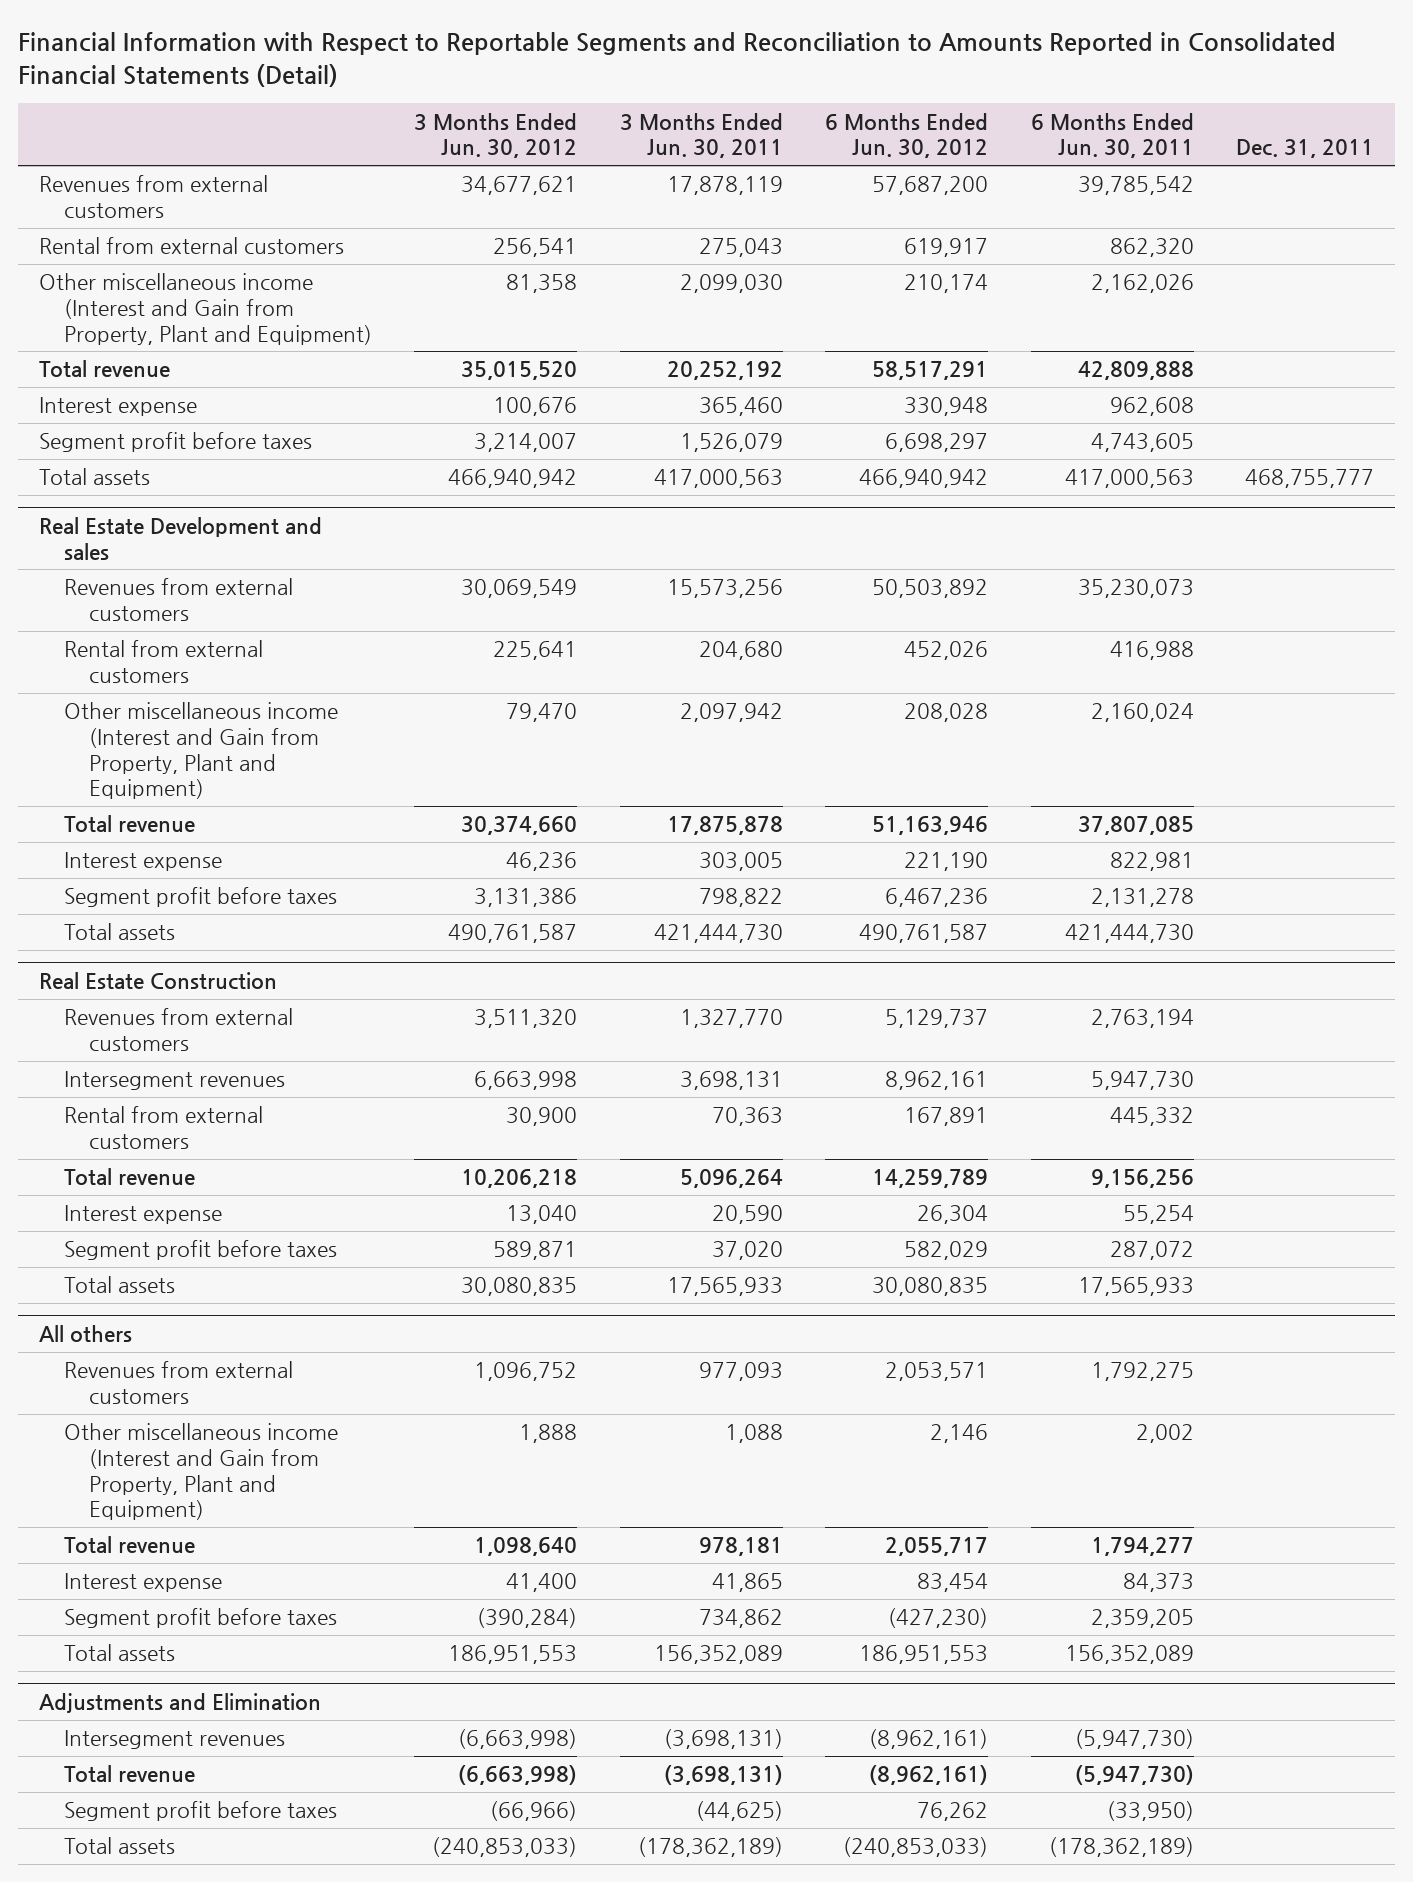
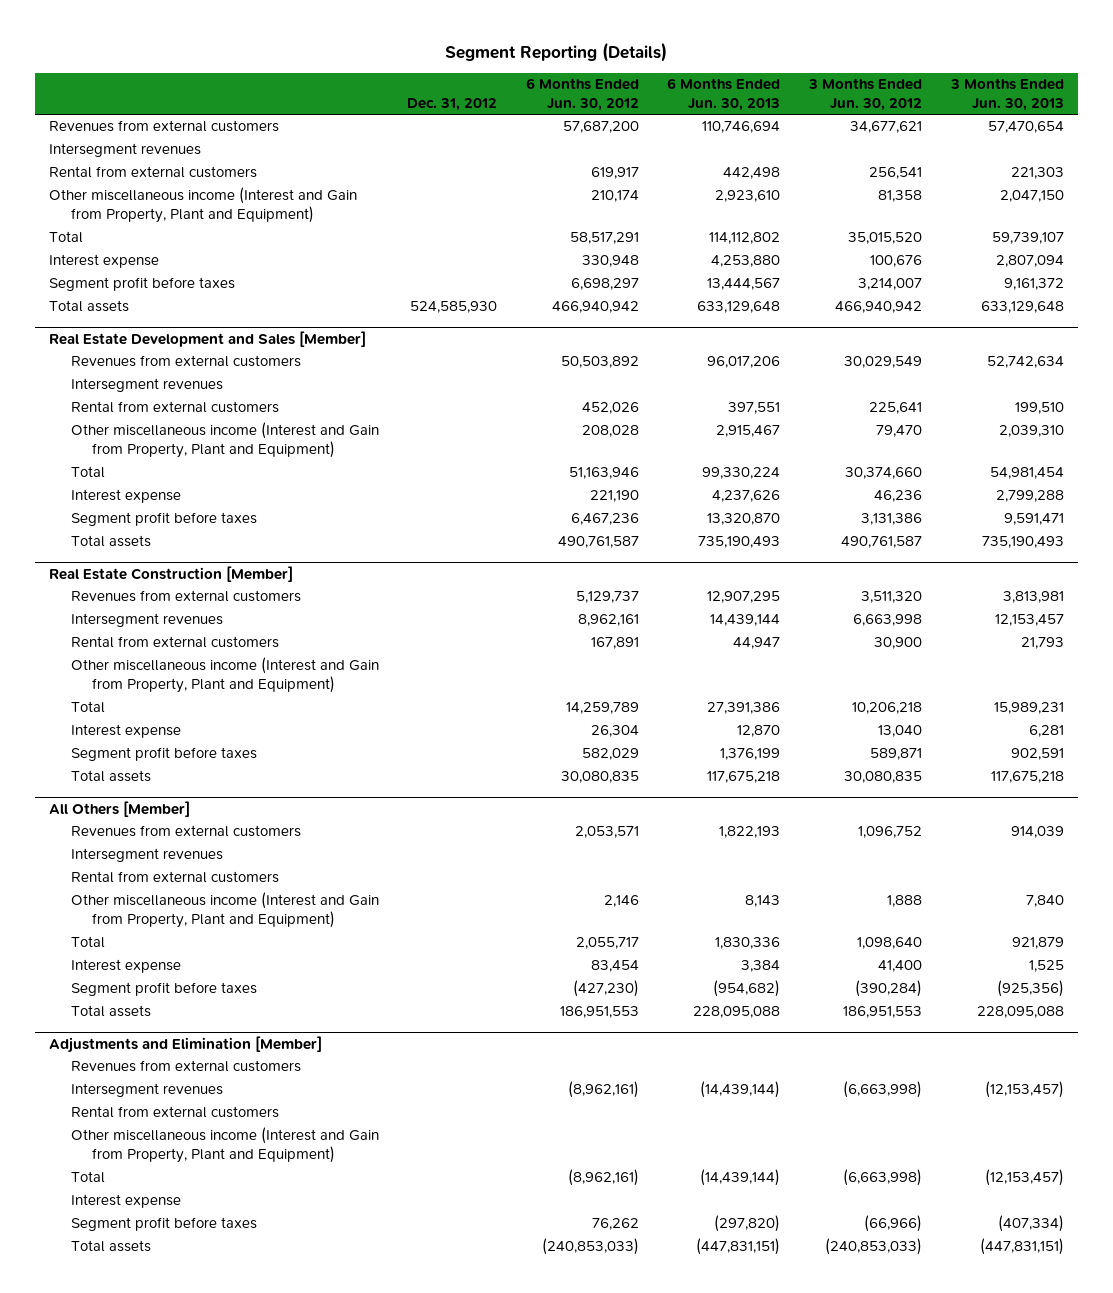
- Financial Information with Respect to Reportable Segments and Reconciliation to Amounts Reported in Consolidated Financial Statements (Detail)
+ Segment Reporting (Details)
- | 3 Months Ended Jun. 30, 2012 | 3 Months Ended Jun. 30, 2011 | 6 Months Ended Jun. 30, 2012 | 6 Months Ended Jun. 30, 2011 | Dec. 31, 2011
+ | Dec. 31, 2012 | 6 Months Ended Jun. 30, 2012 | 6 Months Ended Jun. 30, 2013 | 3 Months Ended Jun. 30, 2012 | 3 Months Ended Jun. 30, 2013
+ Intersegment revenues
- Total revenue | 35,015,520 | 20,252,192 | 58,517,291 | 42,809,888 |
+ Total | | 58,517,291 | 114,112,802 | 35,015,520 | 59,739,107
- Real Estate Development and sales
- Revenues from external customers | 30,069,549 | 15,573,256 | 50,503,892 | 35,230,073 |
+ Real Estate Development and Sales [Member]
+ Revenues from external customers | | 50,503,892 | 96,017,206 | 30,029,549 | 52,742,634
+ Intersegment revenues
- Total revenue | 30,374,660 | 17,875,878 | 51,163,946 | 37,807,085 |
+ Total | | 51,163,946 | 99,330,224 | 30,374,660 | 54,981,454
- Real Estate Construction
+ Real Estate Construction [Member]
- Total revenue | 10,206,218 | 5,096,264 | 14,259,789 | 9,156,256 |
+ Other miscellaneous income (Interest and Gain from Property, Plant and Equipment)
+ Total | | 14,259,789 | 27,391,386 | 10,206,218 | 15,989,231
- All others
+ All Others [Member]
+ Intersegment revenues
+ Rental from external customers
- Total revenue | 1,098,640 | 978,181 | 2,055,717 | 1,794,277 |
+ Total | | 2,055,717 | 1,830,336 | 1,098,640 | 921,879
- Adjustments and Elimination
+ Adjustments and Elimination [Member]
+ Revenues from external customers
- Total revenue | (6,663,998) | (3,698,131) | (8,962,161) | (5,947,730) |
+ Rental from external customers
+ Other miscellaneous income (Interest and Gain from Property, Plant and Equipment)
+ Total | | (8,962,161) | (14,439,144) | (6,663,998) | (12,153,457)
+ Interest expense

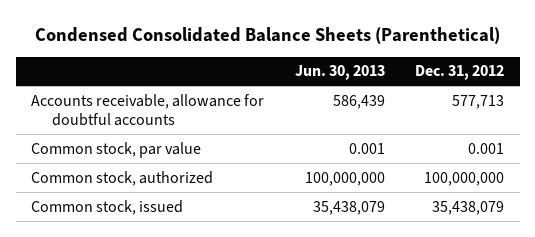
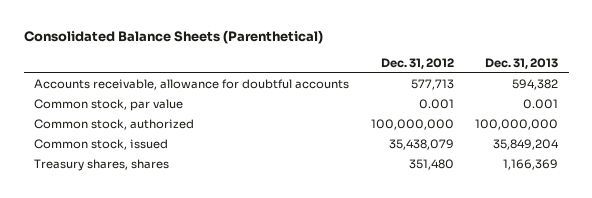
- Condensed Consolidated Balance Sheets (Parenthetical)
+ Consolidated Balance Sheets (Parenthetical)
- | Jun. 30, 2013 | Dec. 31, 2012
+ | Dec. 31, 2012 | Dec. 31, 2013
+ Treasury shares, shares | 351,480 | 1,166,369

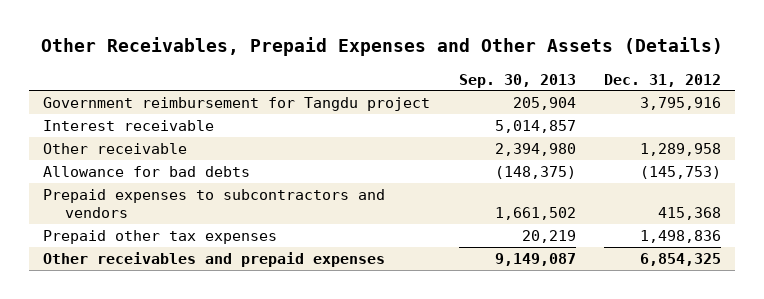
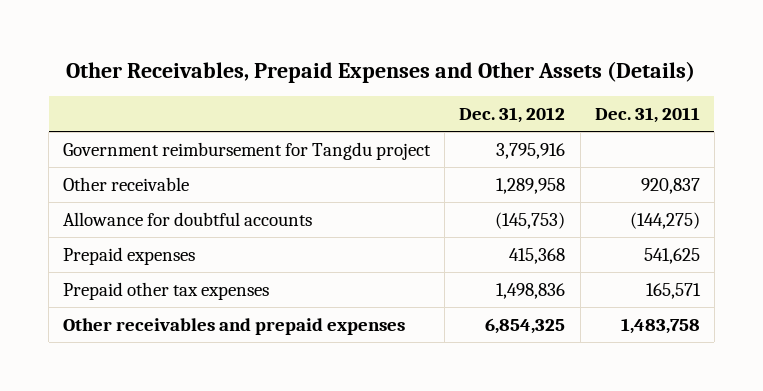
- | Sep. 30, 2013 | Dec. 31, 2012
+ | Dec. 31, 2012 | Dec. 31, 2011
- Interest receivable | 5,014,857 |
- Allowance for bad debts | (148,375) | (145,753)
- Prepaid expenses to subcontractors and vendors | 1,661,502 | 415,368
+ Allowance for doubtful accounts | (145,753) | (144,275)
+ Prepaid expenses | 415,368 | 541,625

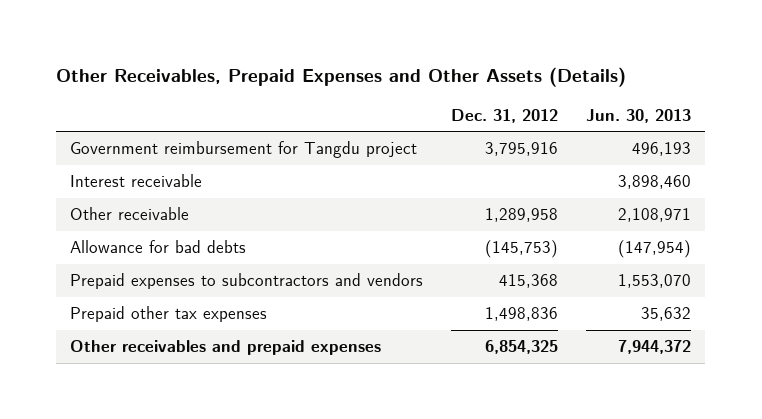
- | Dec. 31, 2012 | Dec. 31, 2011
+ | Dec. 31, 2012 | Jun. 30, 2013
+ Interest receivable | | 3,898,460
- Allowance for doubtful accounts | (145,753) | (144,275)
- Prepaid expenses | 415,368 | 541,625
+ Allowance for bad debts | (145,753) | (147,954)
+ Prepaid expenses to subcontractors and vendors | 415,368 | 1,553,070

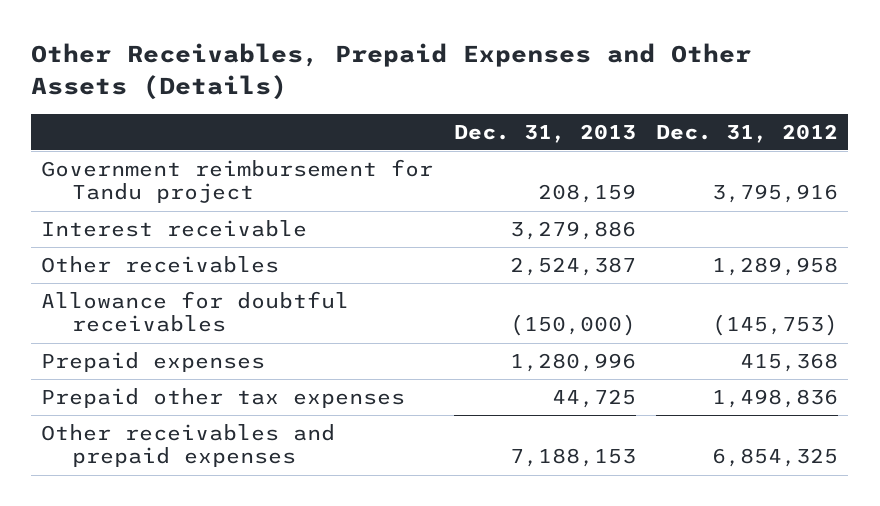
- | Dec. 31, 2012 | Jun. 30, 2013
+ | Dec. 31, 2013 | Dec. 31, 2012
- Government reimbursement for Tangdu project | 3,795,916 | 496,193
+ Government reimbursement for Tandu project | 208,159 | 3,795,916
- Other receivable | 1,289,958 | 2,108,971
- Allowance for bad debts | (145,753) | (147,954)
- Prepaid expenses to subcontractors and vendors | 415,368 | 1,553,070
+ Other receivables | 2,524,387 | 1,289,958
+ Allowance for doubtful receivables | (150,000) | (145,753)
+ Prepaid expenses | 1,280,996 | 415,368

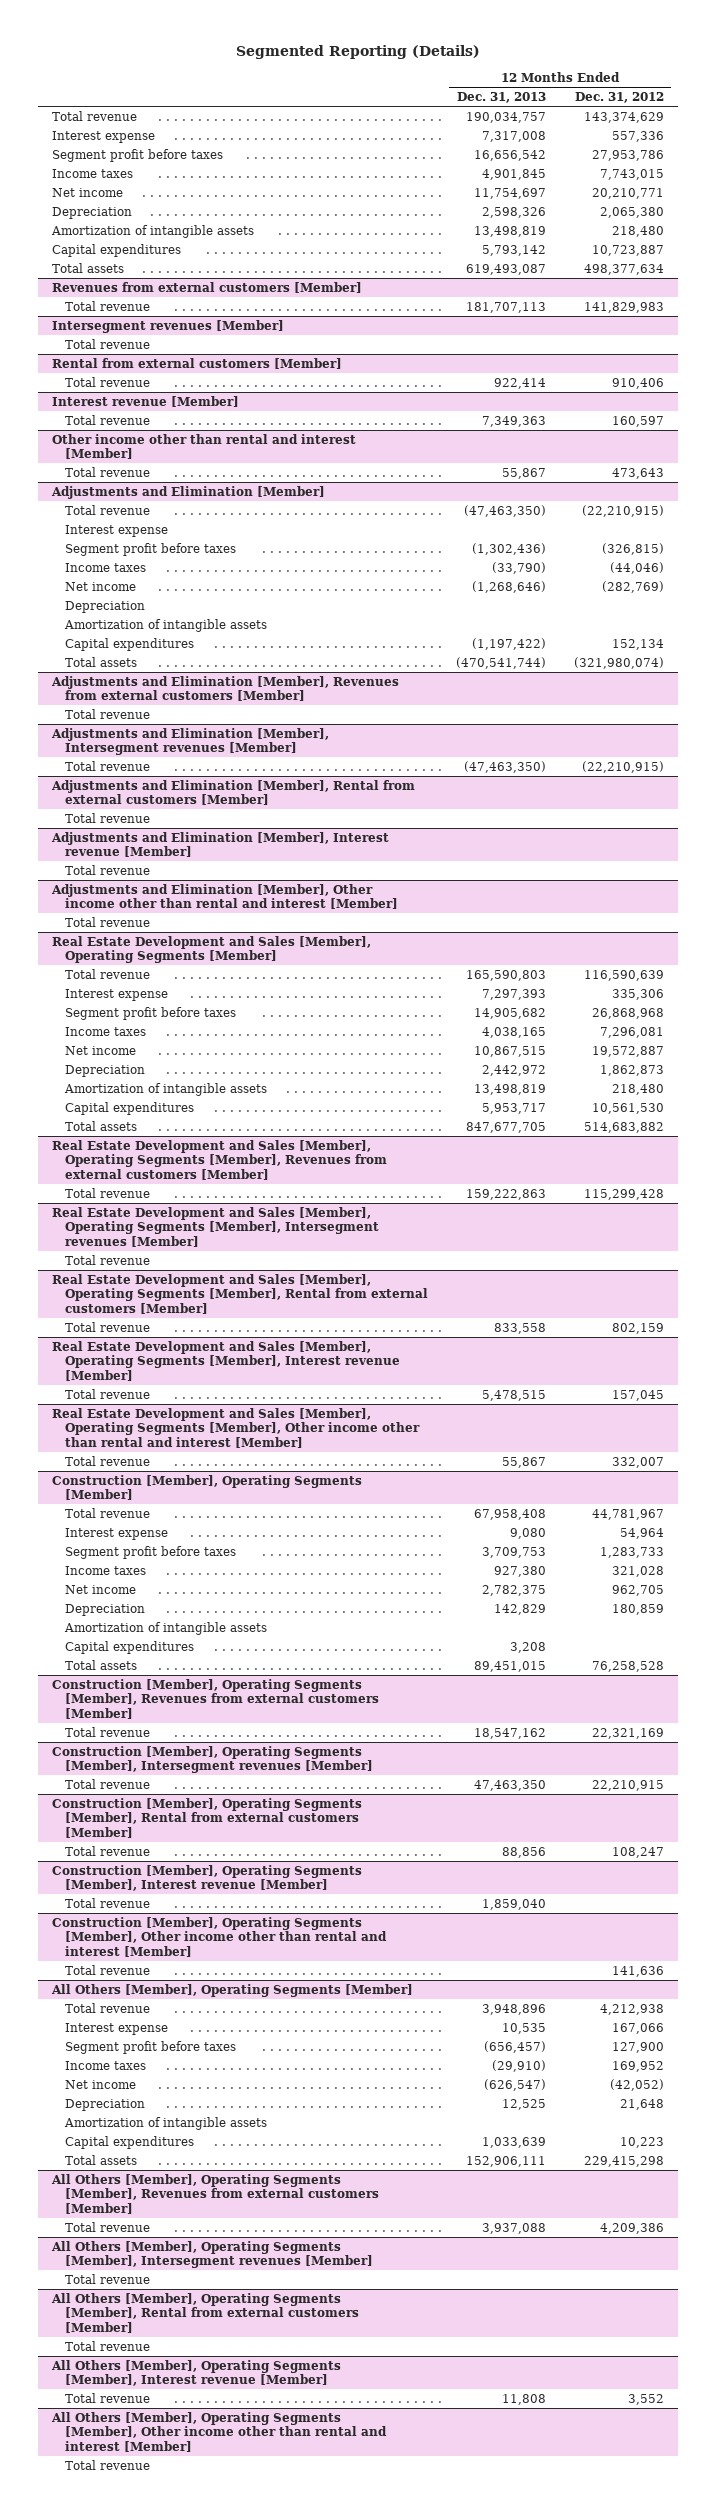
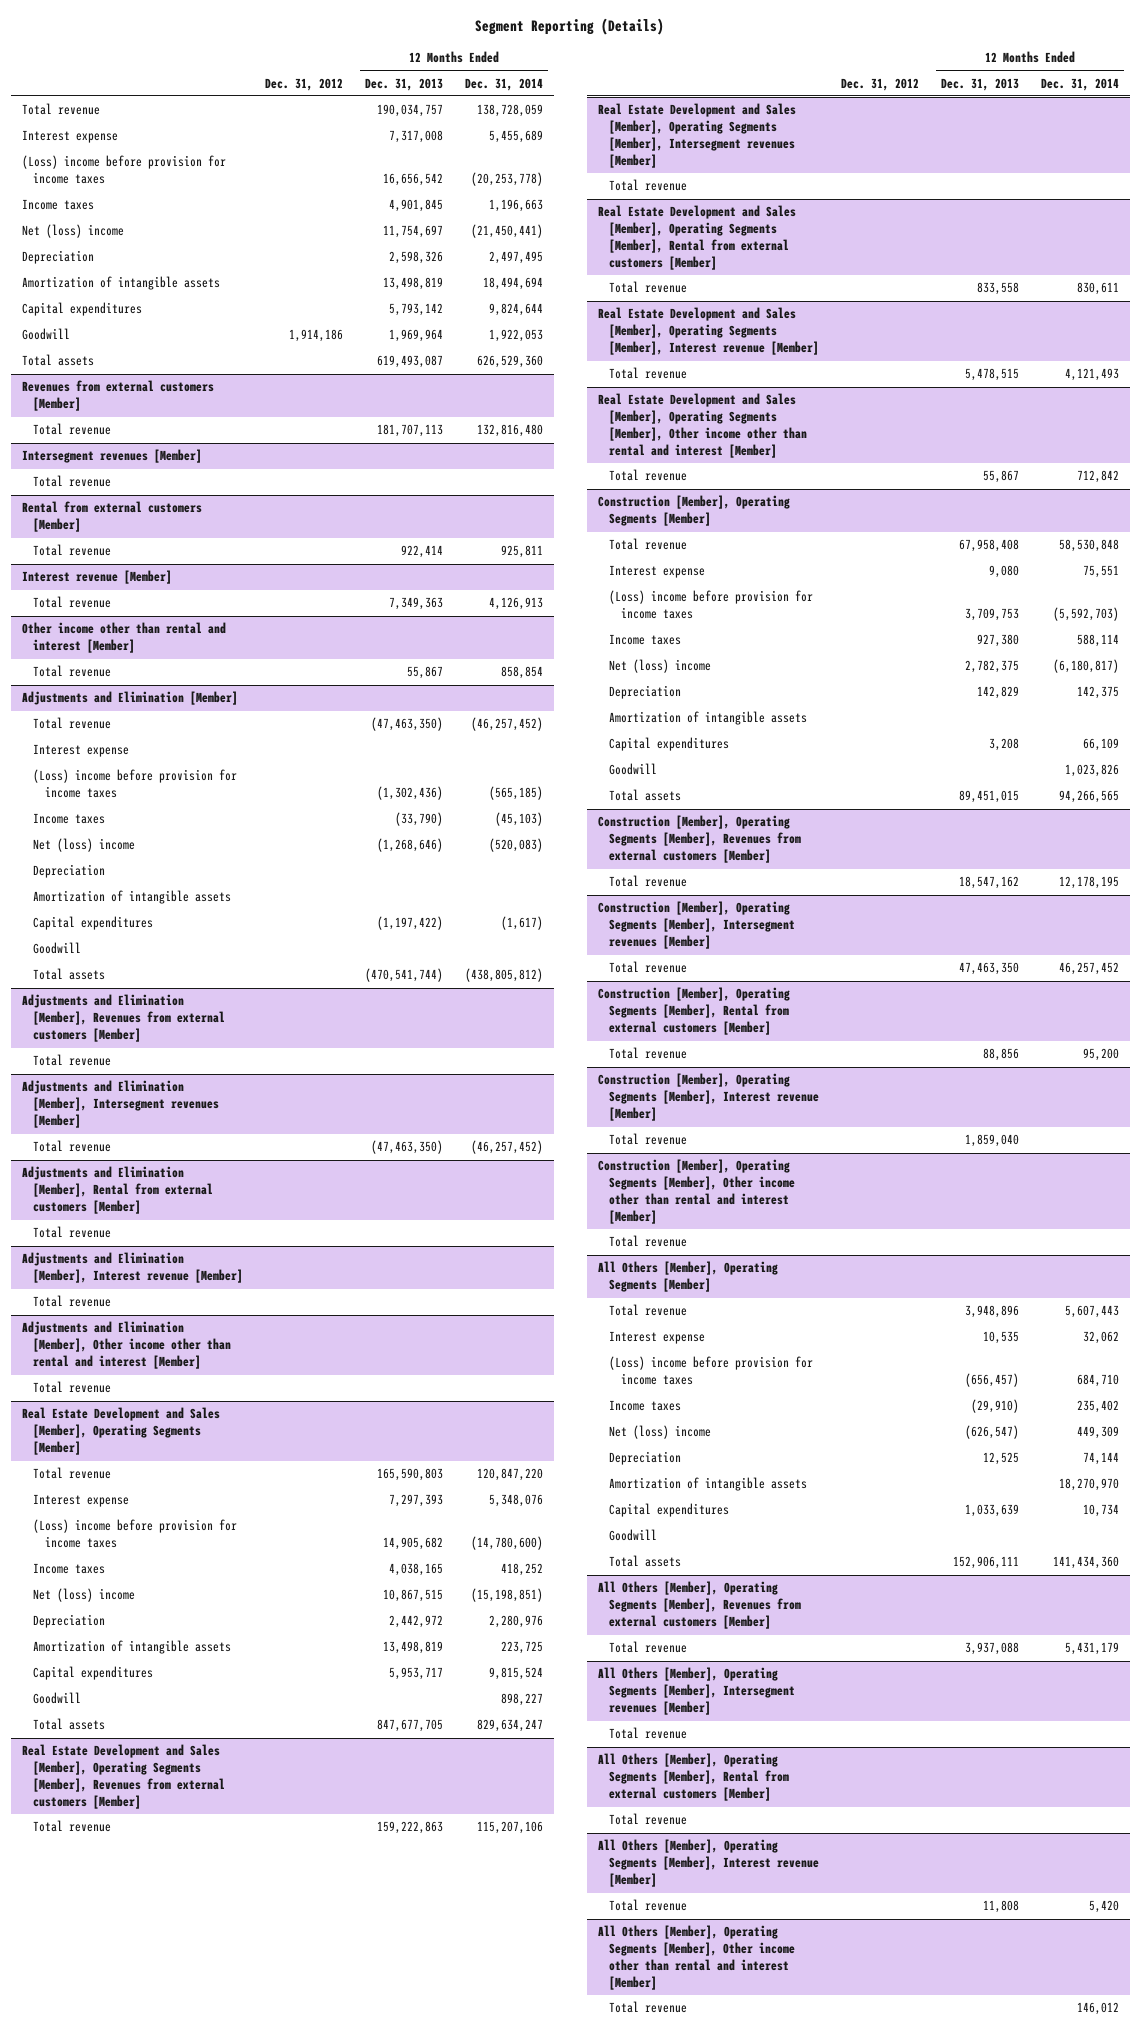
- Segmented Reporting (Details)
+ Segment Reporting (Details)
- | 12 Months Ended Dec. 31, 2013 | 12 Months Ended Dec. 31, 2012
+ | Dec. 31, 2012 | 12 Months Ended Dec. 31, 2013 | 12 Months Ended Dec. 31, 2014
- Segment profit before taxes | 16,656,542 | 27,953,786
+ (Loss) income before provision for income taxes | | 16,656,542 | (20,253,778)
- Net income | 11,754,697 | 20,210,771
+ Net (loss) income | | 11,754,697 | (21,450,441)
+ Goodwill | 1,914,186 | 1,969,964 | 1,922,053
@ Adjustments and Elimination [Member]
- Segment profit before taxes | (1,302,436) | (326,815)
+ (Loss) income before provision for income taxes | | (1,302,436) | (565,185)
- Net income | (1,268,646) | (282,769)
+ Net (loss) income | | (1,268,646) | (520,083)
+ Goodwill
@ Real Estate Development and Sales [Member], Operating Segments [Member]
- Segment profit before taxes | 14,905,682 | 26,868,968
+ (Loss) income before provision for income taxes | | 14,905,682 | (14,780,600)
- Net income | 10,867,515 | 19,572,887
+ Net (loss) income | | 10,867,515 | (15,198,851)
+ Goodwill | | | 898,227
@ Construction [Member], Operating Segments [Member]
- Segment profit before taxes | 3,709,753 | 1,283,733
+ (Loss) income before provision for income taxes | | 3,709,753 | (5,592,703)
- Net income | 2,782,375 | 962,705
+ Net (loss) income | | 2,782,375 | (6,180,817)
+ Goodwill | | | 1,023,826
@ All Others [Member], Operating Segments [Member]
- Segment profit before taxes | (656,457) | 127,900
+ (Loss) income before provision for income taxes | | (656,457) | 684,710
- Net income | (626,547) | (42,052)
+ Net (loss) income | | (626,547) | 449,309
+ Goodwill

